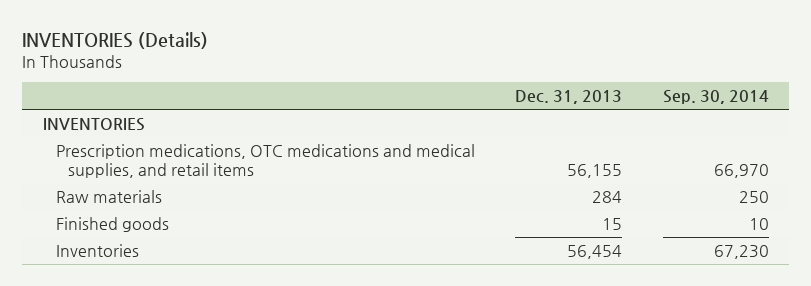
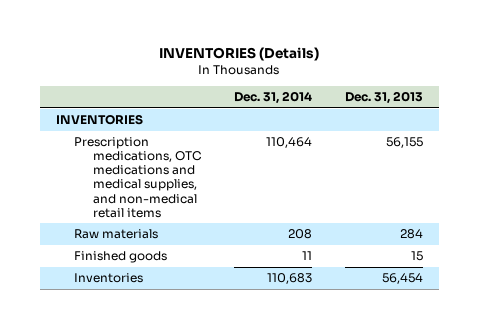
- | Dec. 31, 2013 | Sep. 30, 2014
+ | Dec. 31, 2014 | Dec. 31, 2013
- Prescription medications, OTC medications and medical supplies, and retail items | 56,155 | 66,970
+ Prescription medications, OTC medications and medical supplies, and non-medical retail items | 110,464 | 56,155

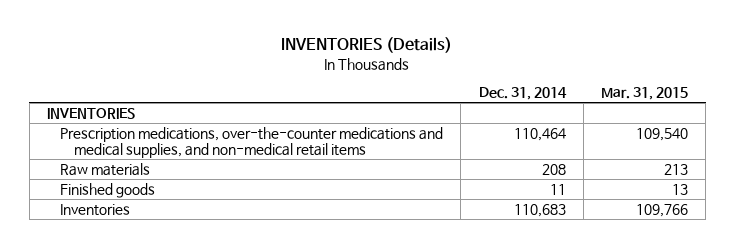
- | Dec. 31, 2014 | Dec. 31, 2013
+ | Dec. 31, 2014 | Mar. 31, 2015
- Prescription medications, OTC medications and medical supplies, and non-medical retail items | 110,464 | 56,155
+ Prescription medications, over-the-counter medications and medical supplies, and non-medical retail items | 110,464 | 109,540

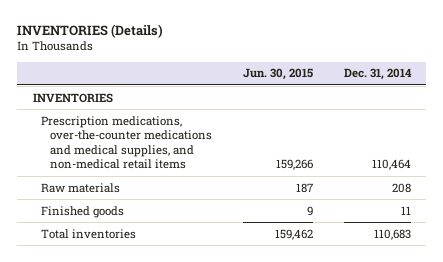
- | Dec. 31, 2014 | Mar. 31, 2015
+ | Jun. 30, 2015 | Dec. 31, 2014
- Inventories | 110,683 | 109,766
+ Total inventories | 159,462 | 110,683

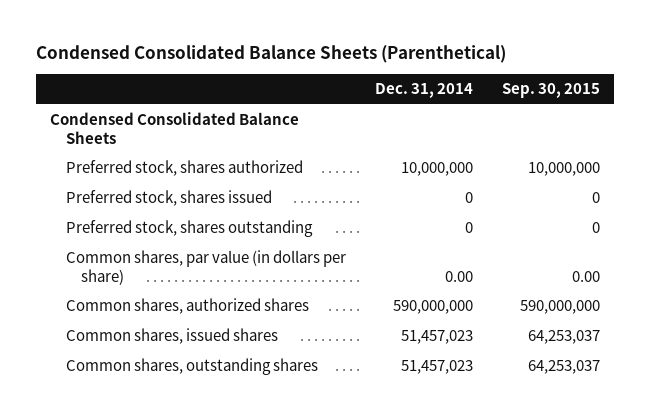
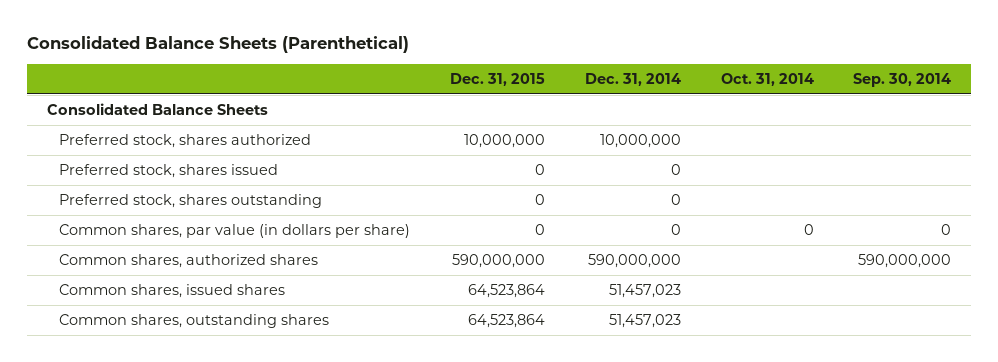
- Condensed Consolidated Balance Sheets (Parenthetical)
+ Consolidated Balance Sheets (Parenthetical)
- | Dec. 31, 2014 | Sep. 30, 2015
+ | Dec. 31, 2015 | Dec. 31, 2014 | Oct. 31, 2014 | Sep. 30, 2014
- Condensed Consolidated Balance Sheets
+ Consolidated Balance Sheets
- Common shares, par value (in dollars per share) | 0.00 | 0.00
+ Common shares, par value (in dollars per share) | 0 | 0 | 0 | 0

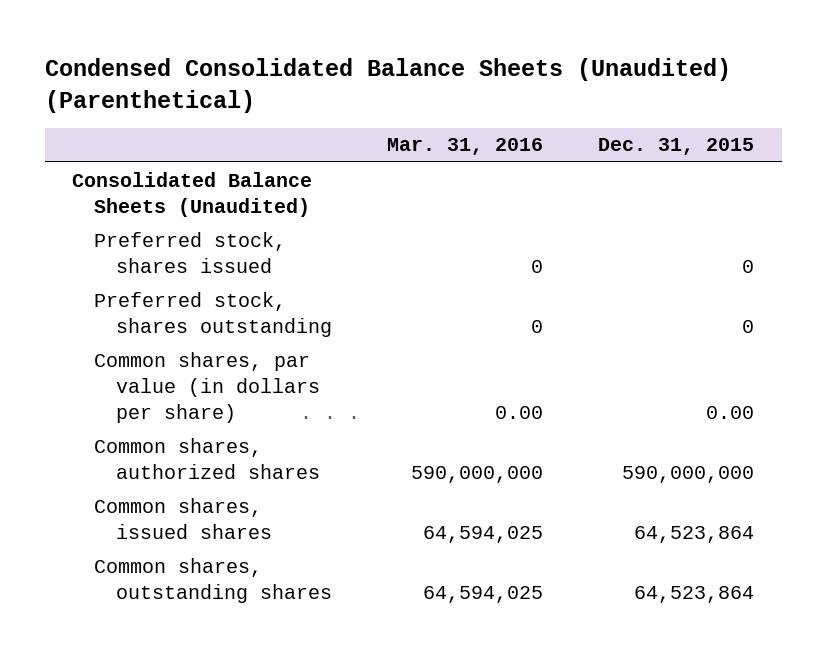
- Consolidated Balance Sheets (Parenthetical)
+ Condensed Consolidated Balance Sheets (Unaudited) (Parenthetical)
- | Dec. 31, 2015 | Dec. 31, 2014 | Oct. 31, 2014 | Sep. 30, 2014
+ | Mar. 31, 2016 | Dec. 31, 2015
- Consolidated Balance Sheets
- Preferred stock, shares authorized | 10,000,000 | 10,000,000 | |
+ Consolidated Balance Sheets (Unaudited)
- Common shares, par value (in dollars per share) | 0 | 0 | 0 | 0
+ Common shares, par value (in dollars per share) | 0.00 | 0.00

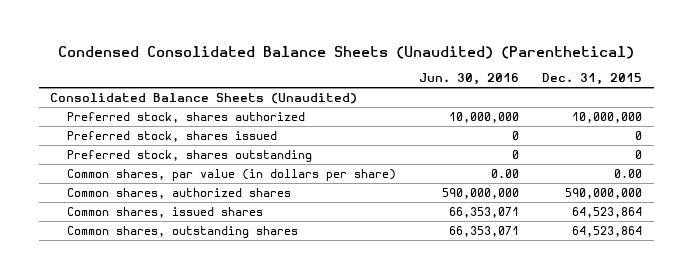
- | Mar. 31, 2016 | Dec. 31, 2015
+ | Jun. 30, 2016 | Dec. 31, 2015
+ Preferred stock, shares authorized | 10,000,000 | 10,000,000

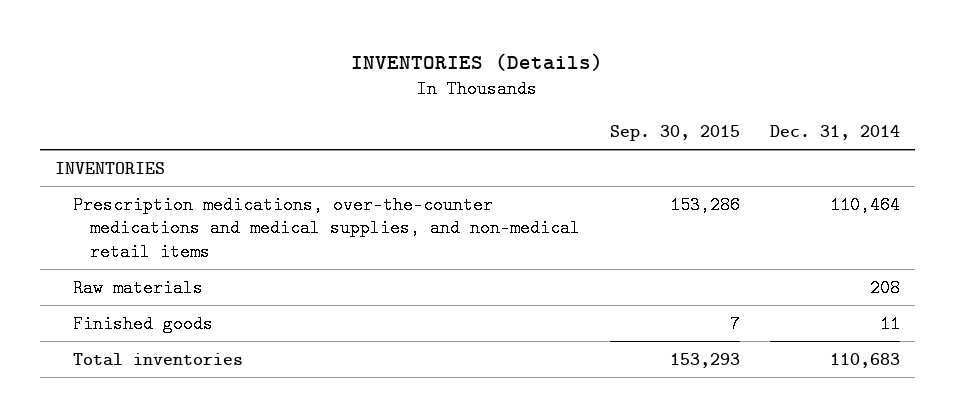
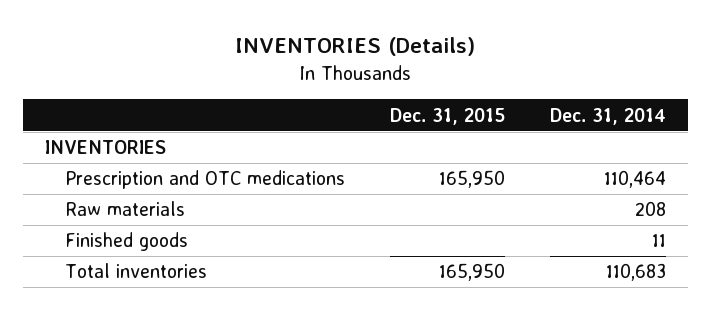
- | Sep. 30, 2015 | Dec. 31, 2014
+ | Dec. 31, 2015 | Dec. 31, 2014
- Prescription medications, over-the-counter medications and medical supplies, and non-medical retail items | 153,286 | 110,464
+ Prescription and OTC medications | 165,950 | 110,464

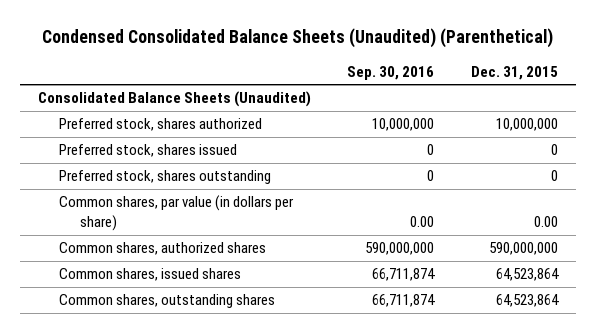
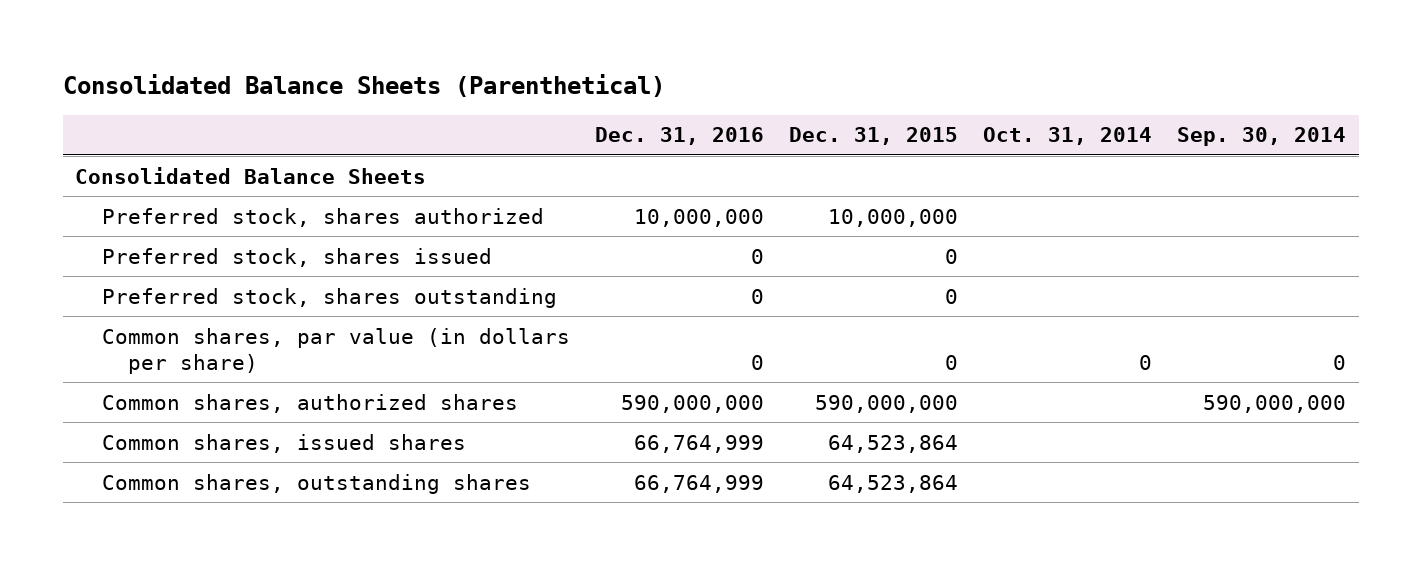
- Condensed Consolidated Balance Sheets (Unaudited) (Parenthetical)
+ Consolidated Balance Sheets (Parenthetical)
- | Sep. 30, 2016 | Dec. 31, 2015
+ | Dec. 31, 2016 | Dec. 31, 2015 | Oct. 31, 2014 | Sep. 30, 2014
- Consolidated Balance Sheets (Unaudited)
+ Consolidated Balance Sheets
- Common shares, par value (in dollars per share) | 0.00 | 0.00
+ Common shares, par value (in dollars per share) | 0 | 0 | 0 | 0

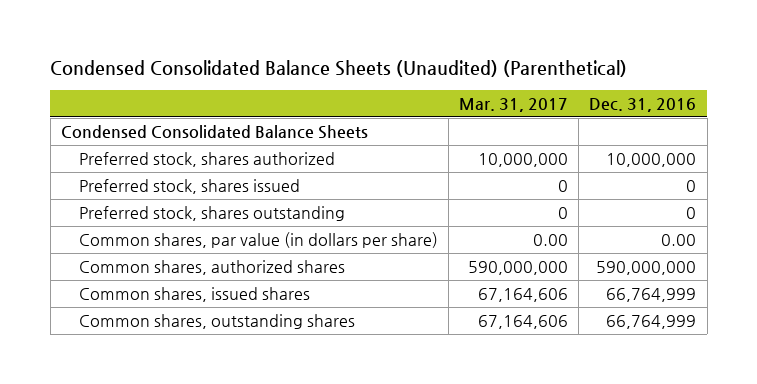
- Consolidated Balance Sheets (Parenthetical)
+ Condensed Consolidated Balance Sheets (Unaudited) (Parenthetical)
- | Dec. 31, 2016 | Dec. 31, 2015 | Oct. 31, 2014 | Sep. 30, 2014
+ | Mar. 31, 2017 | Dec. 31, 2016
- Consolidated Balance Sheets
+ Condensed Consolidated Balance Sheets
- Common shares, par value (in dollars per share) | 0 | 0 | 0 | 0
+ Common shares, par value (in dollars per share) | 0.00 | 0.00

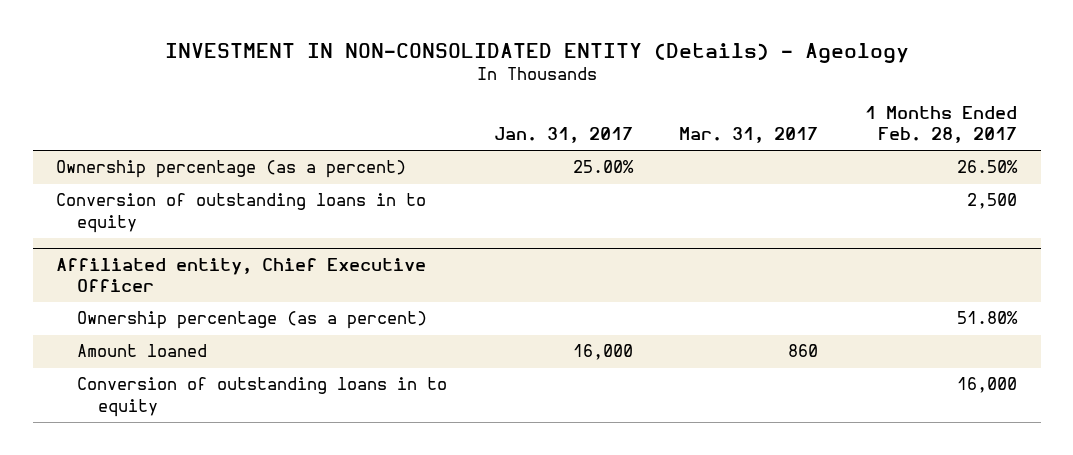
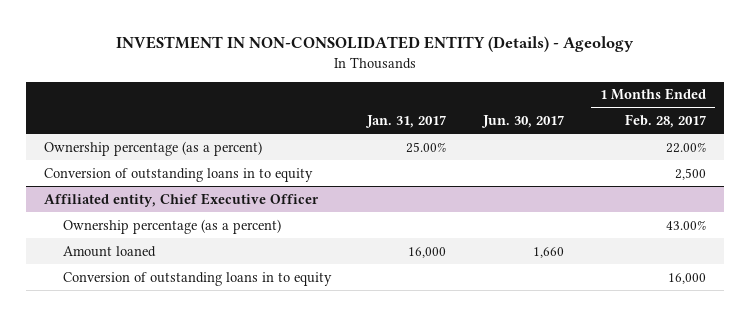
- | Jan. 31, 2017 | Mar. 31, 2017 | 1 Months Ended Feb. 28, 2017
+ | Jan. 31, 2017 | Jun. 30, 2017 | 1 Months Ended Feb. 28, 2017
- Ownership percentage (as a percent) | 25.00% | | 26.50%
+ Ownership percentage (as a percent) | 25.00% | | 22.00%
@ Affiliated entity, Chief Executive Officer
- Ownership percentage (as a percent) | | | 51.80%
+ Ownership percentage (as a percent) | | | 43.00%

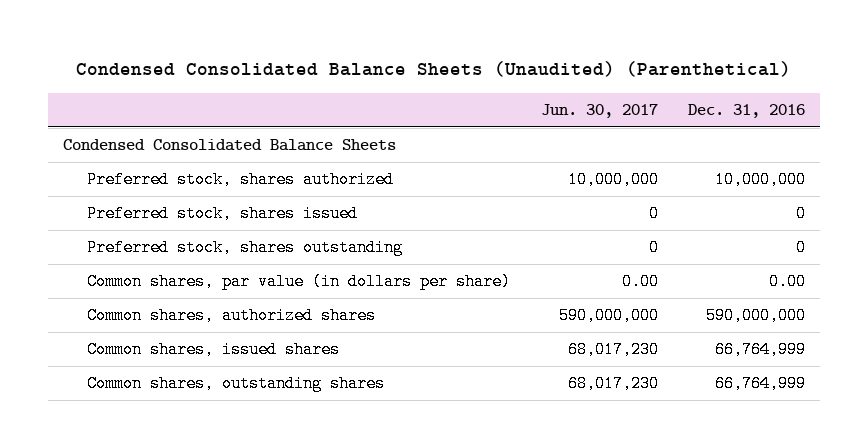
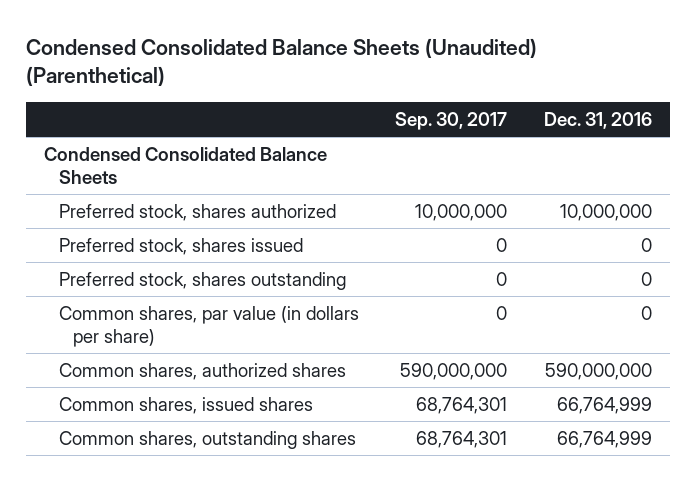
- | Jun. 30, 2017 | Dec. 31, 2016
+ | Sep. 30, 2017 | Dec. 31, 2016
- Common shares, par value (in dollars per share) | 0.00 | 0.00
+ Common shares, par value (in dollars per share) | 0 | 0

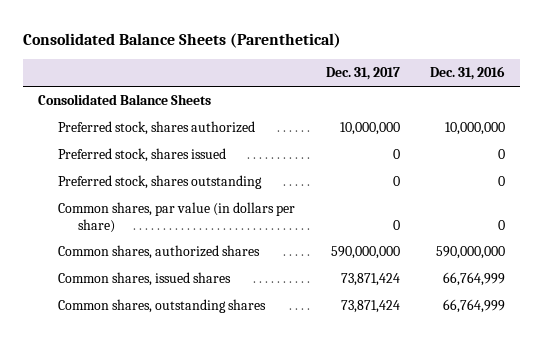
- Condensed Consolidated Balance Sheets (Unaudited) (Parenthetical)
+ Consolidated Balance Sheets (Parenthetical)
- | Sep. 30, 2017 | Dec. 31, 2016
+ | Dec. 31, 2017 | Dec. 31, 2016
- Condensed Consolidated Balance Sheets
+ Consolidated Balance Sheets

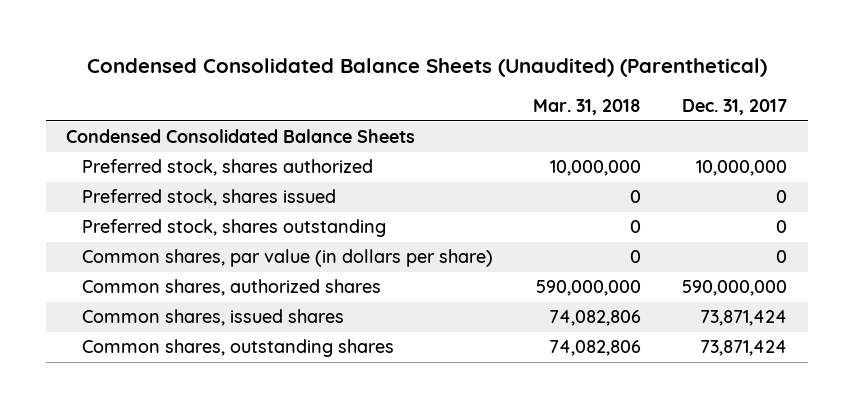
- Consolidated Balance Sheets (Parenthetical)
+ Condensed Consolidated Balance Sheets (Unaudited) (Parenthetical)
- | Dec. 31, 2017 | Dec. 31, 2016
+ | Mar. 31, 2018 | Dec. 31, 2017
- Consolidated Balance Sheets
+ Condensed Consolidated Balance Sheets

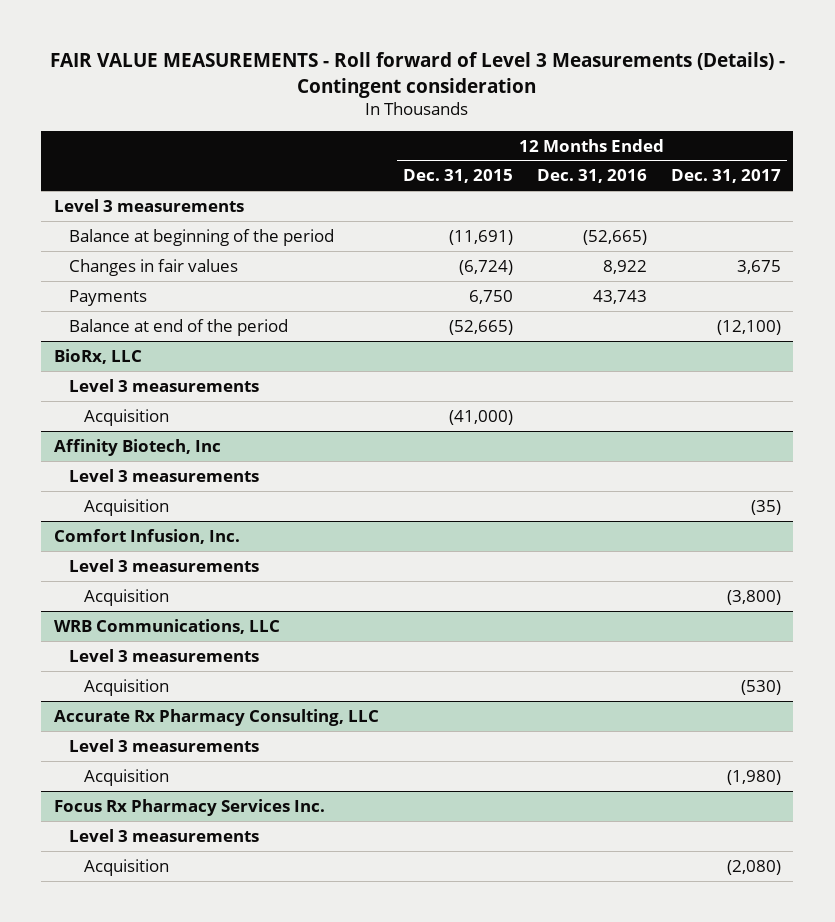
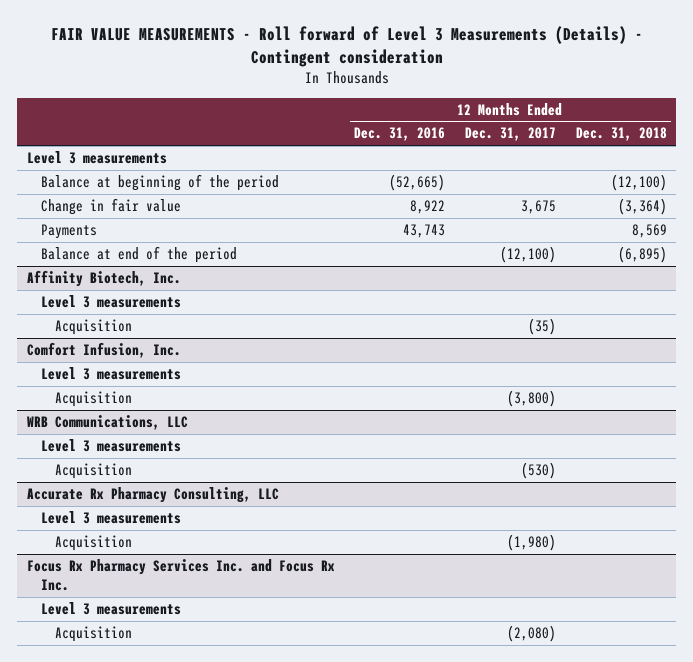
- | 12 Months Ended Dec. 31, 2015 | 12 Months Ended Dec. 31, 2016 | 12 Months Ended Dec. 31, 2017
+ | 12 Months Ended Dec. 31, 2016 | 12 Months Ended Dec. 31, 2017 | 12 Months Ended Dec. 31, 2018
- Changes in fair values | (6,724) | 8,922 | 3,675
+ Change in fair value | 8,922 | 3,675 | (3,364)
- BioRx, LLC
- Level 3 measurements
- Acquisition | (41,000) | |
- Affinity Biotech, Inc
+ Affinity Biotech, Inc.
- Focus Rx Pharmacy Services Inc.
+ Focus Rx Pharmacy Services Inc. and Focus Rx Inc.

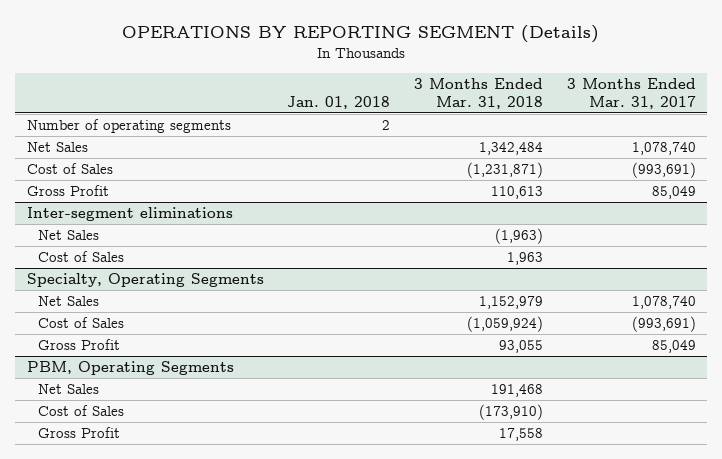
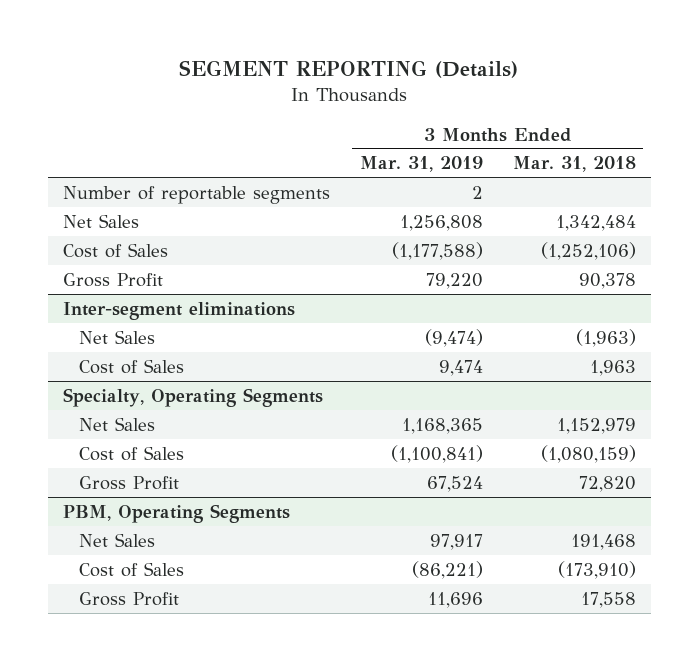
- OPERATIONS BY REPORTING SEGMENT (Details)
+ SEGMENT REPORTING (Details)
- | Jan. 01, 2018 | 3 Months Ended Mar. 31, 2018 | 3 Months Ended Mar. 31, 2017
+ | 3 Months Ended Mar. 31, 2019 | 3 Months Ended Mar. 31, 2018
- Number of operating segments | 2 | |
+ Number of reportable segments | 2 |
- Cost of Sales | | (1,231,871) | (993,691)
- Gross Profit | | 110,613 | 85,049
+ Cost of Sales | (1,177,588) | (1,252,106)
+ Gross Profit | 79,220 | 90,378
@ Specialty, Operating Segments
- Cost of Sales | | (1,059,924) | (993,691)
- Gross Profit | | 93,055 | 85,049
+ Cost of Sales | (1,100,841) | (1,080,159)
+ Gross Profit | 67,524 | 72,820

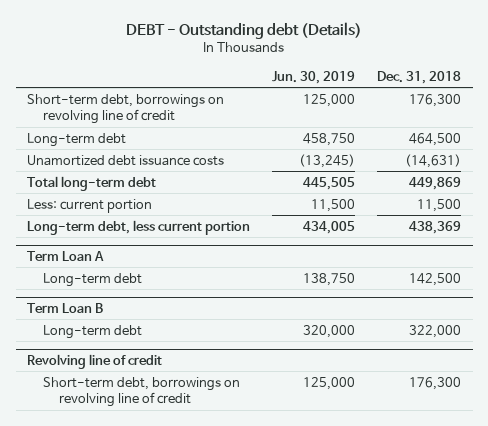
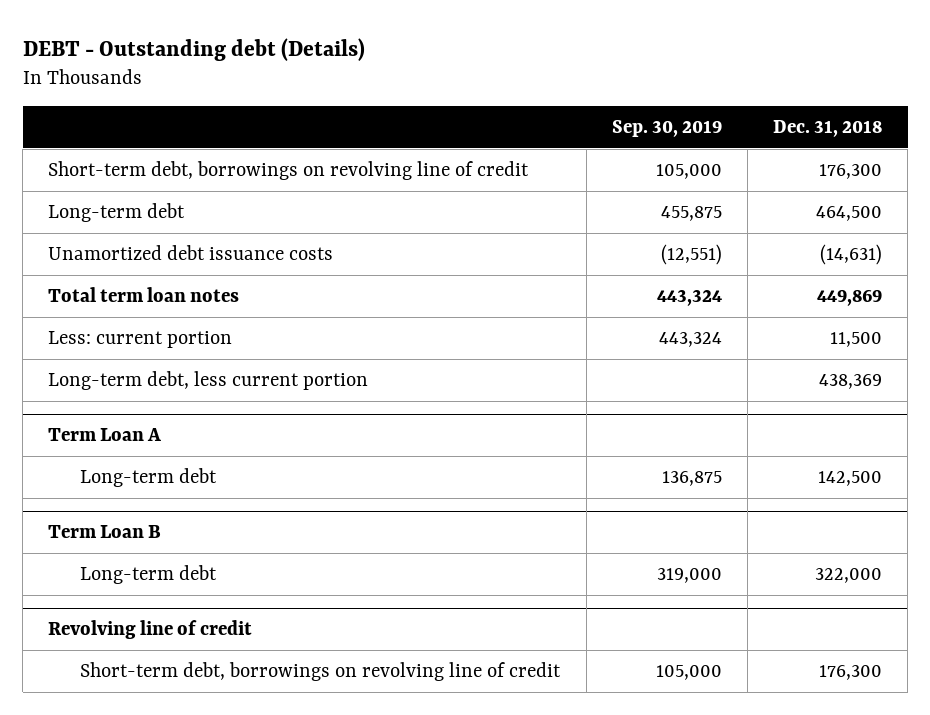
- | Jun. 30, 2019 | Dec. 31, 2018
+ | Sep. 30, 2019 | Dec. 31, 2018
- Total long-term debt | 445,505 | 449,869
+ Total term loan notes | 443,324 | 449,869

